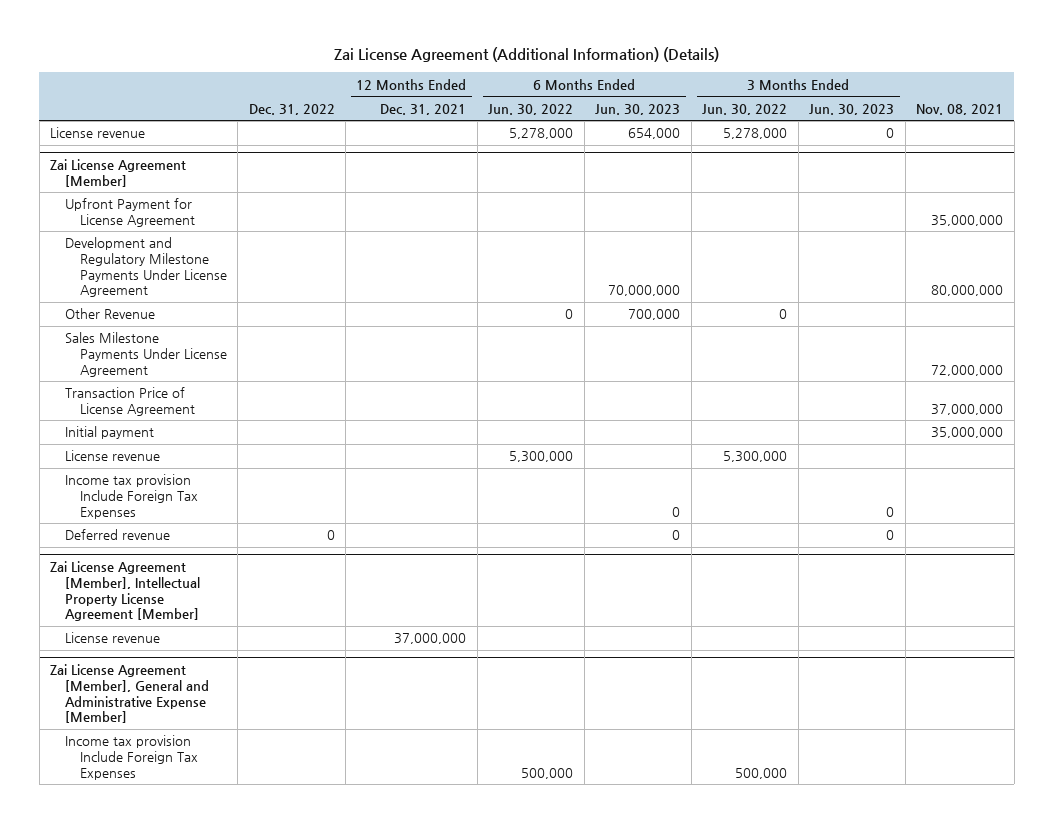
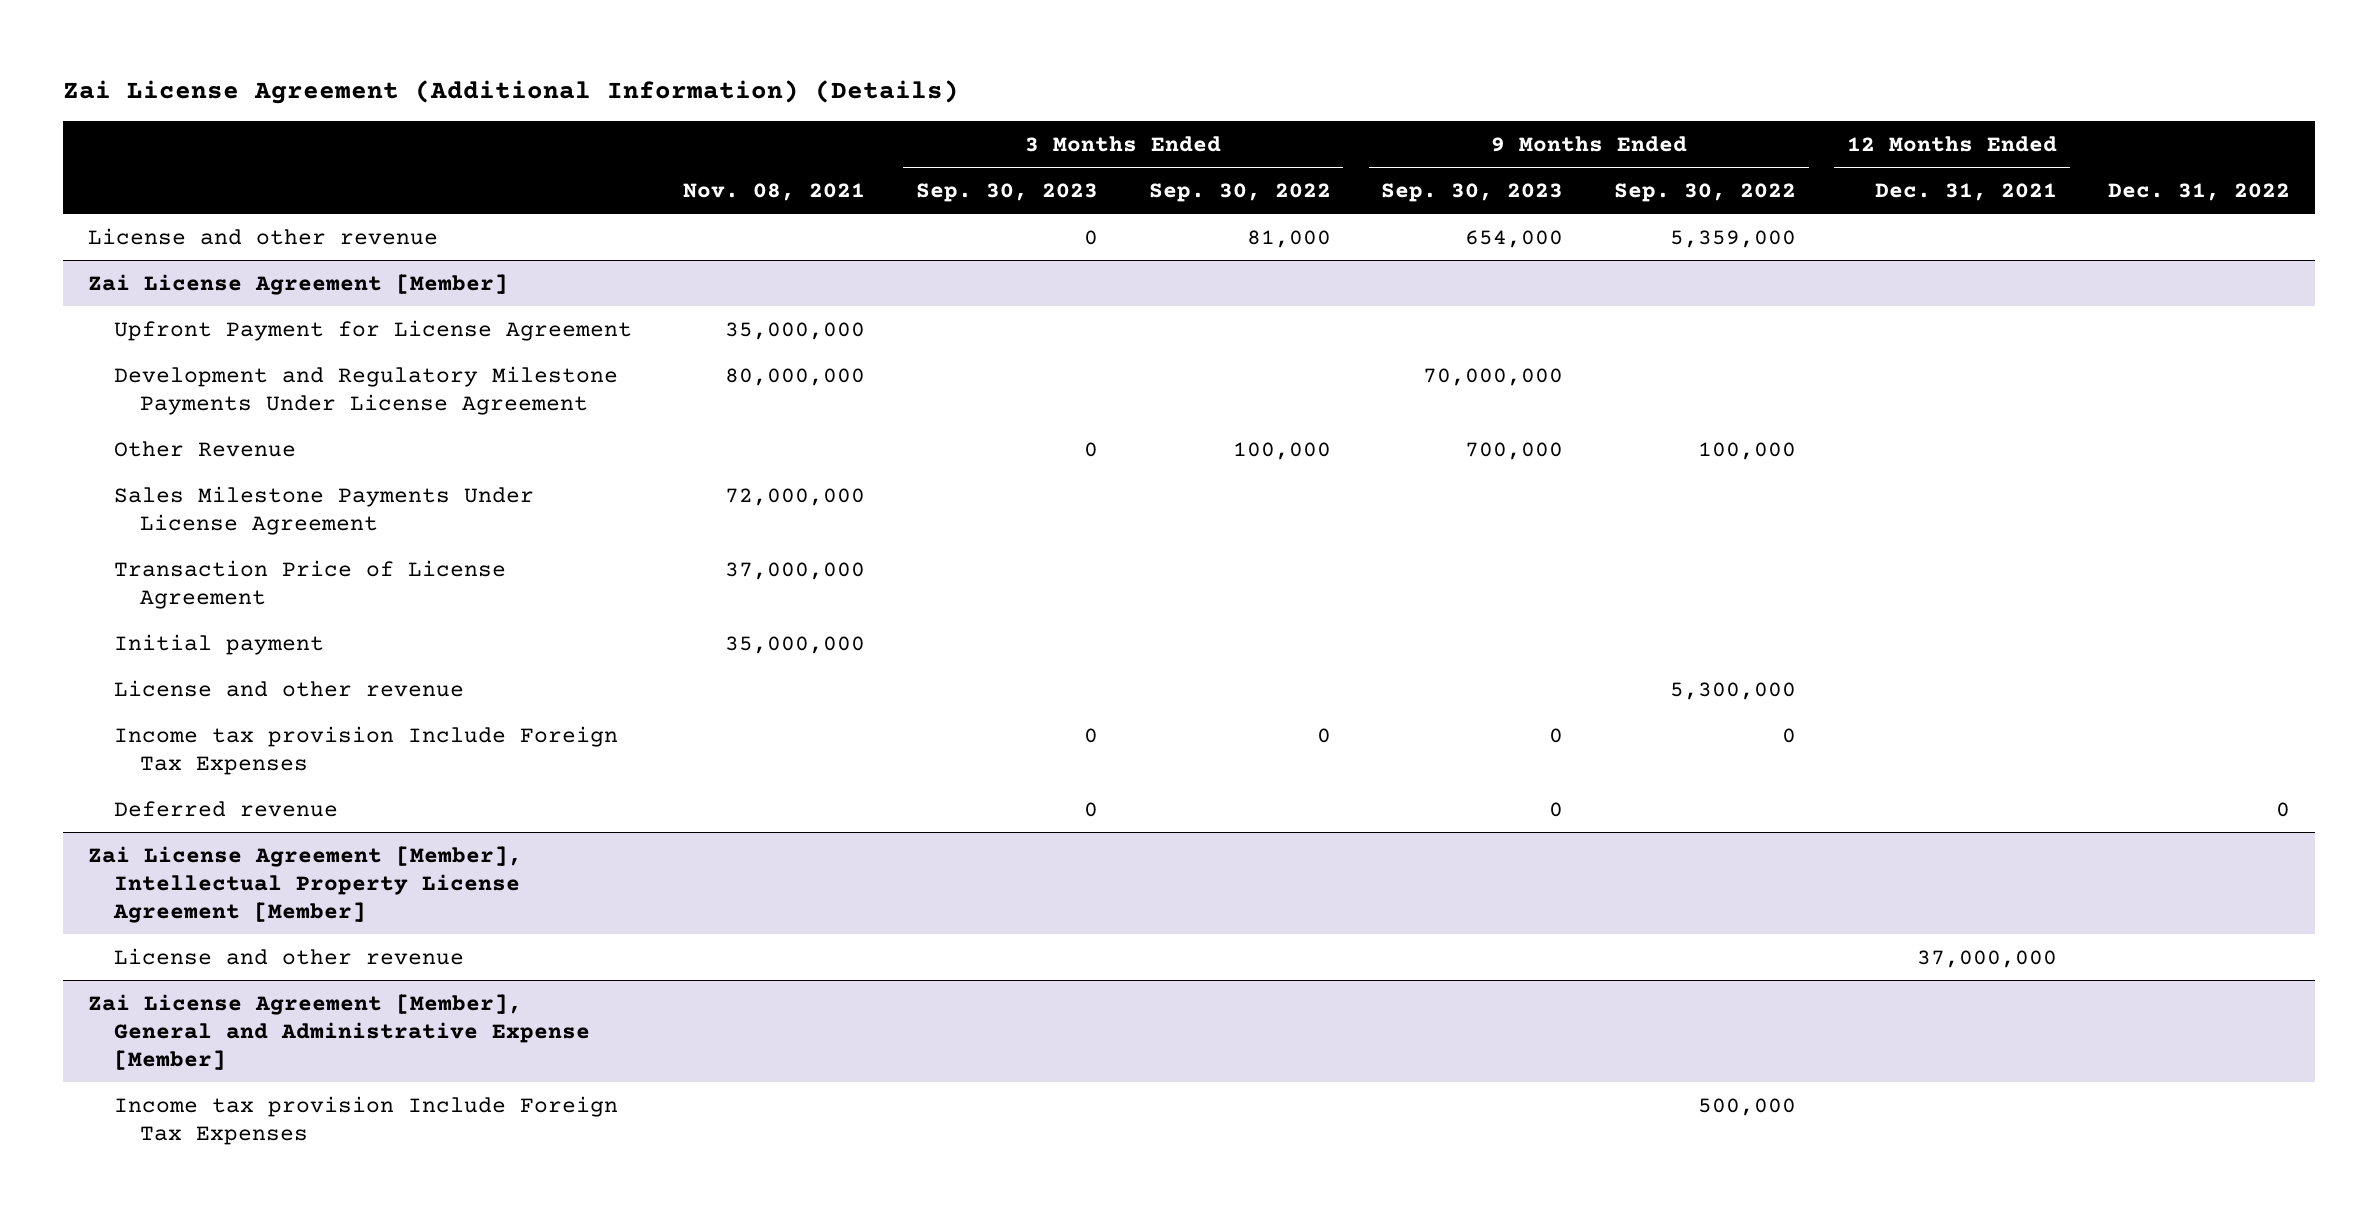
- | Dec. 31, 2022 | 12 Months Ended Dec. 31, 2021 | 6 Months Ended Jun. 30, 2022 | 6 Months Ended Jun. 30, 2023 | 3 Months Ended Jun. 30, 2022 | 3 Months Ended Jun. 30, 2023 | Nov. 08, 2021
+ | Nov. 08, 2021 | 3 Months Ended Sep. 30, 2023 | 3 Months Ended Sep. 30, 2022 | 9 Months Ended Sep. 30, 2023 | 9 Months Ended Sep. 30, 2022 | 12 Months Ended Dec. 31, 2021 | Dec. 31, 2022
- License revenue | | | 5,278,000 | 654,000 | 5,278,000 | 0 |
+ License and other revenue | | 0 | 81,000 | 654,000 | 5,359,000 | |
@ Zai License Agreement [Member]
- License revenue | | | 5,300,000 | | 5,300,000 | |
+ License and other revenue | | | | | 5,300,000 | |
@ Zai License Agreement [Member], Intellectual Property License Agreement [Member]
- License revenue | | 37,000,000 | | | | |
+ License and other revenue | | | | | | 37,000,000 |

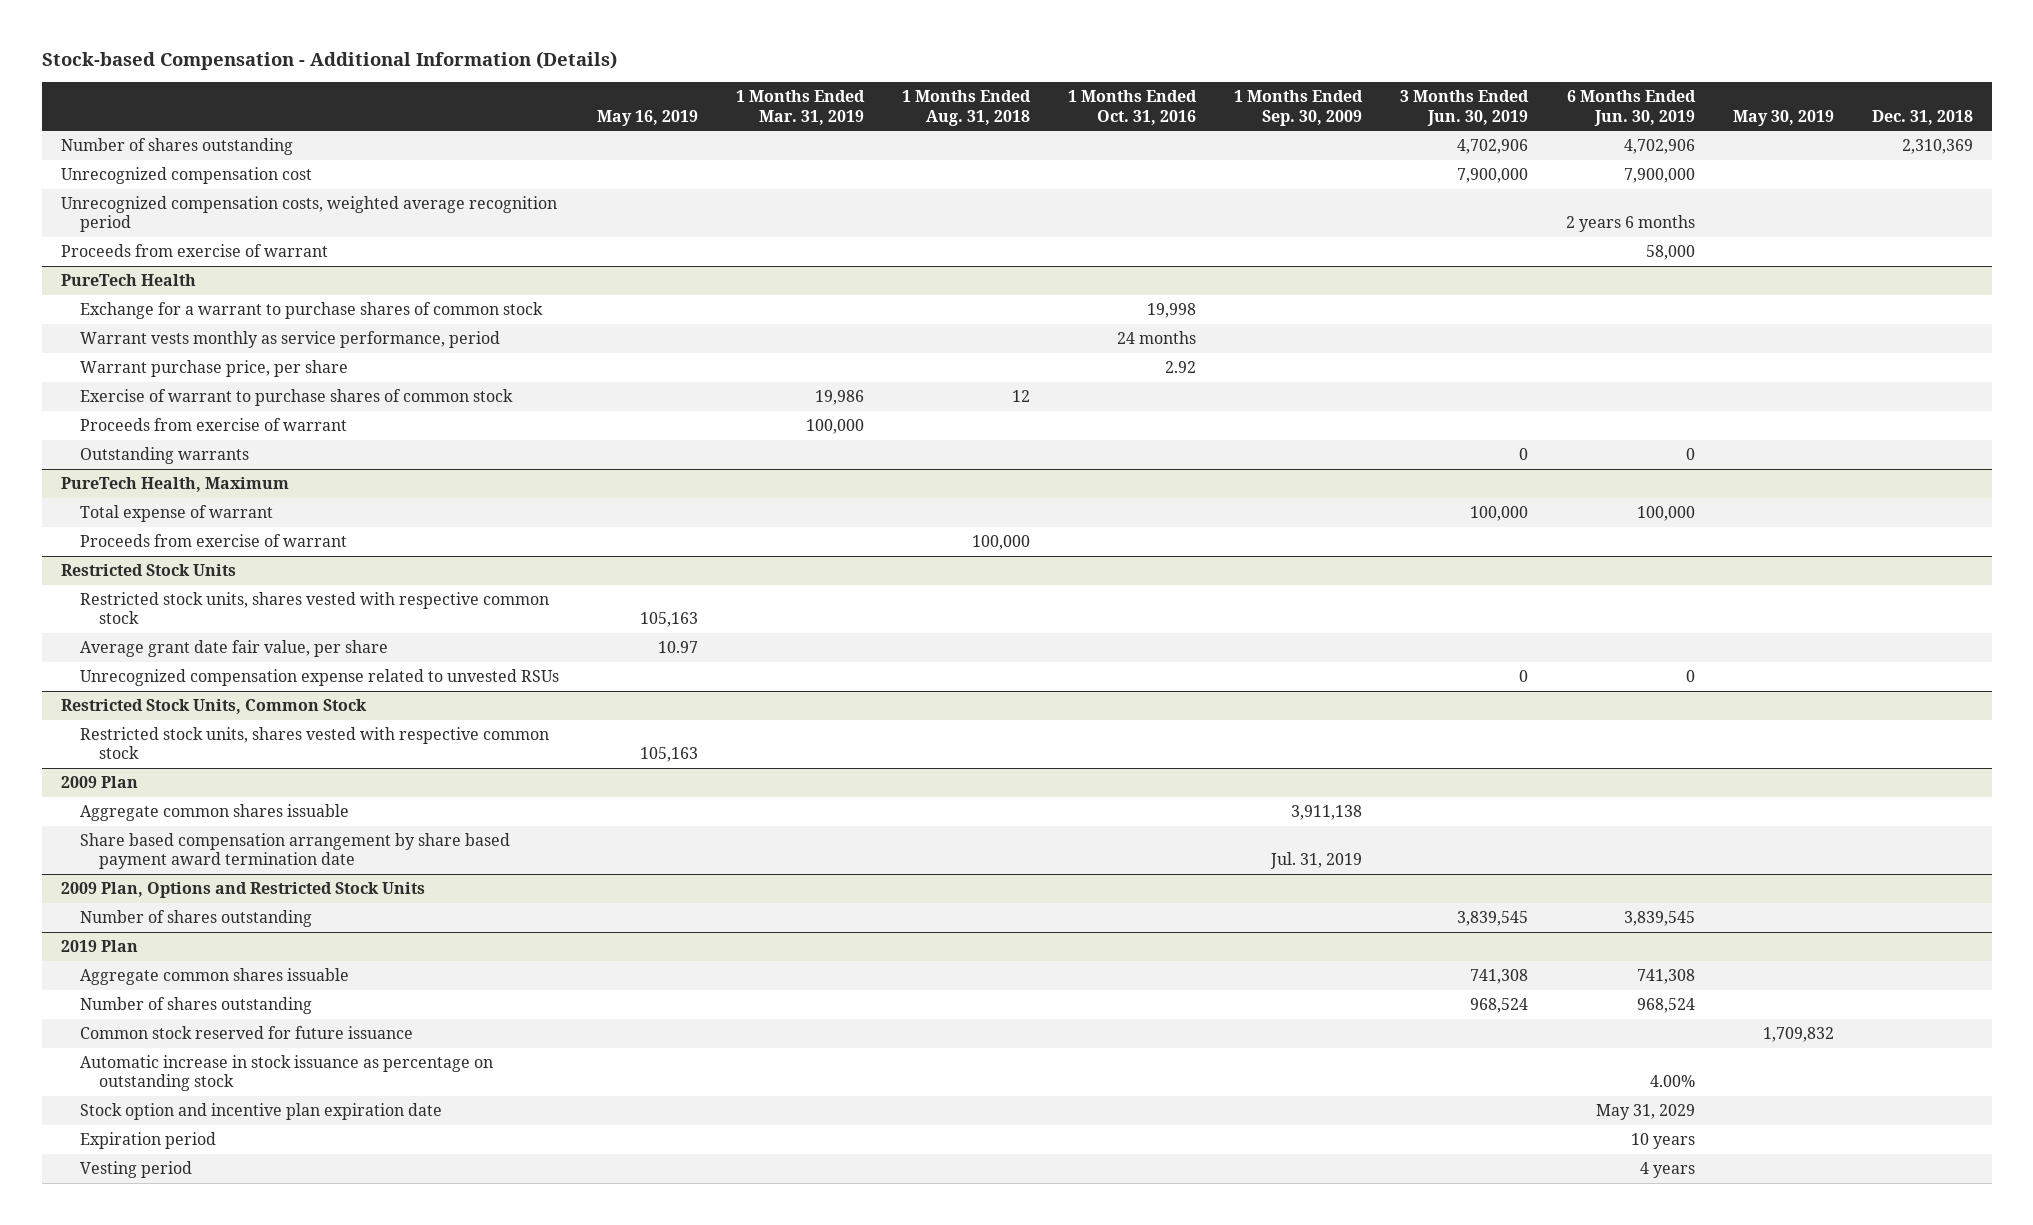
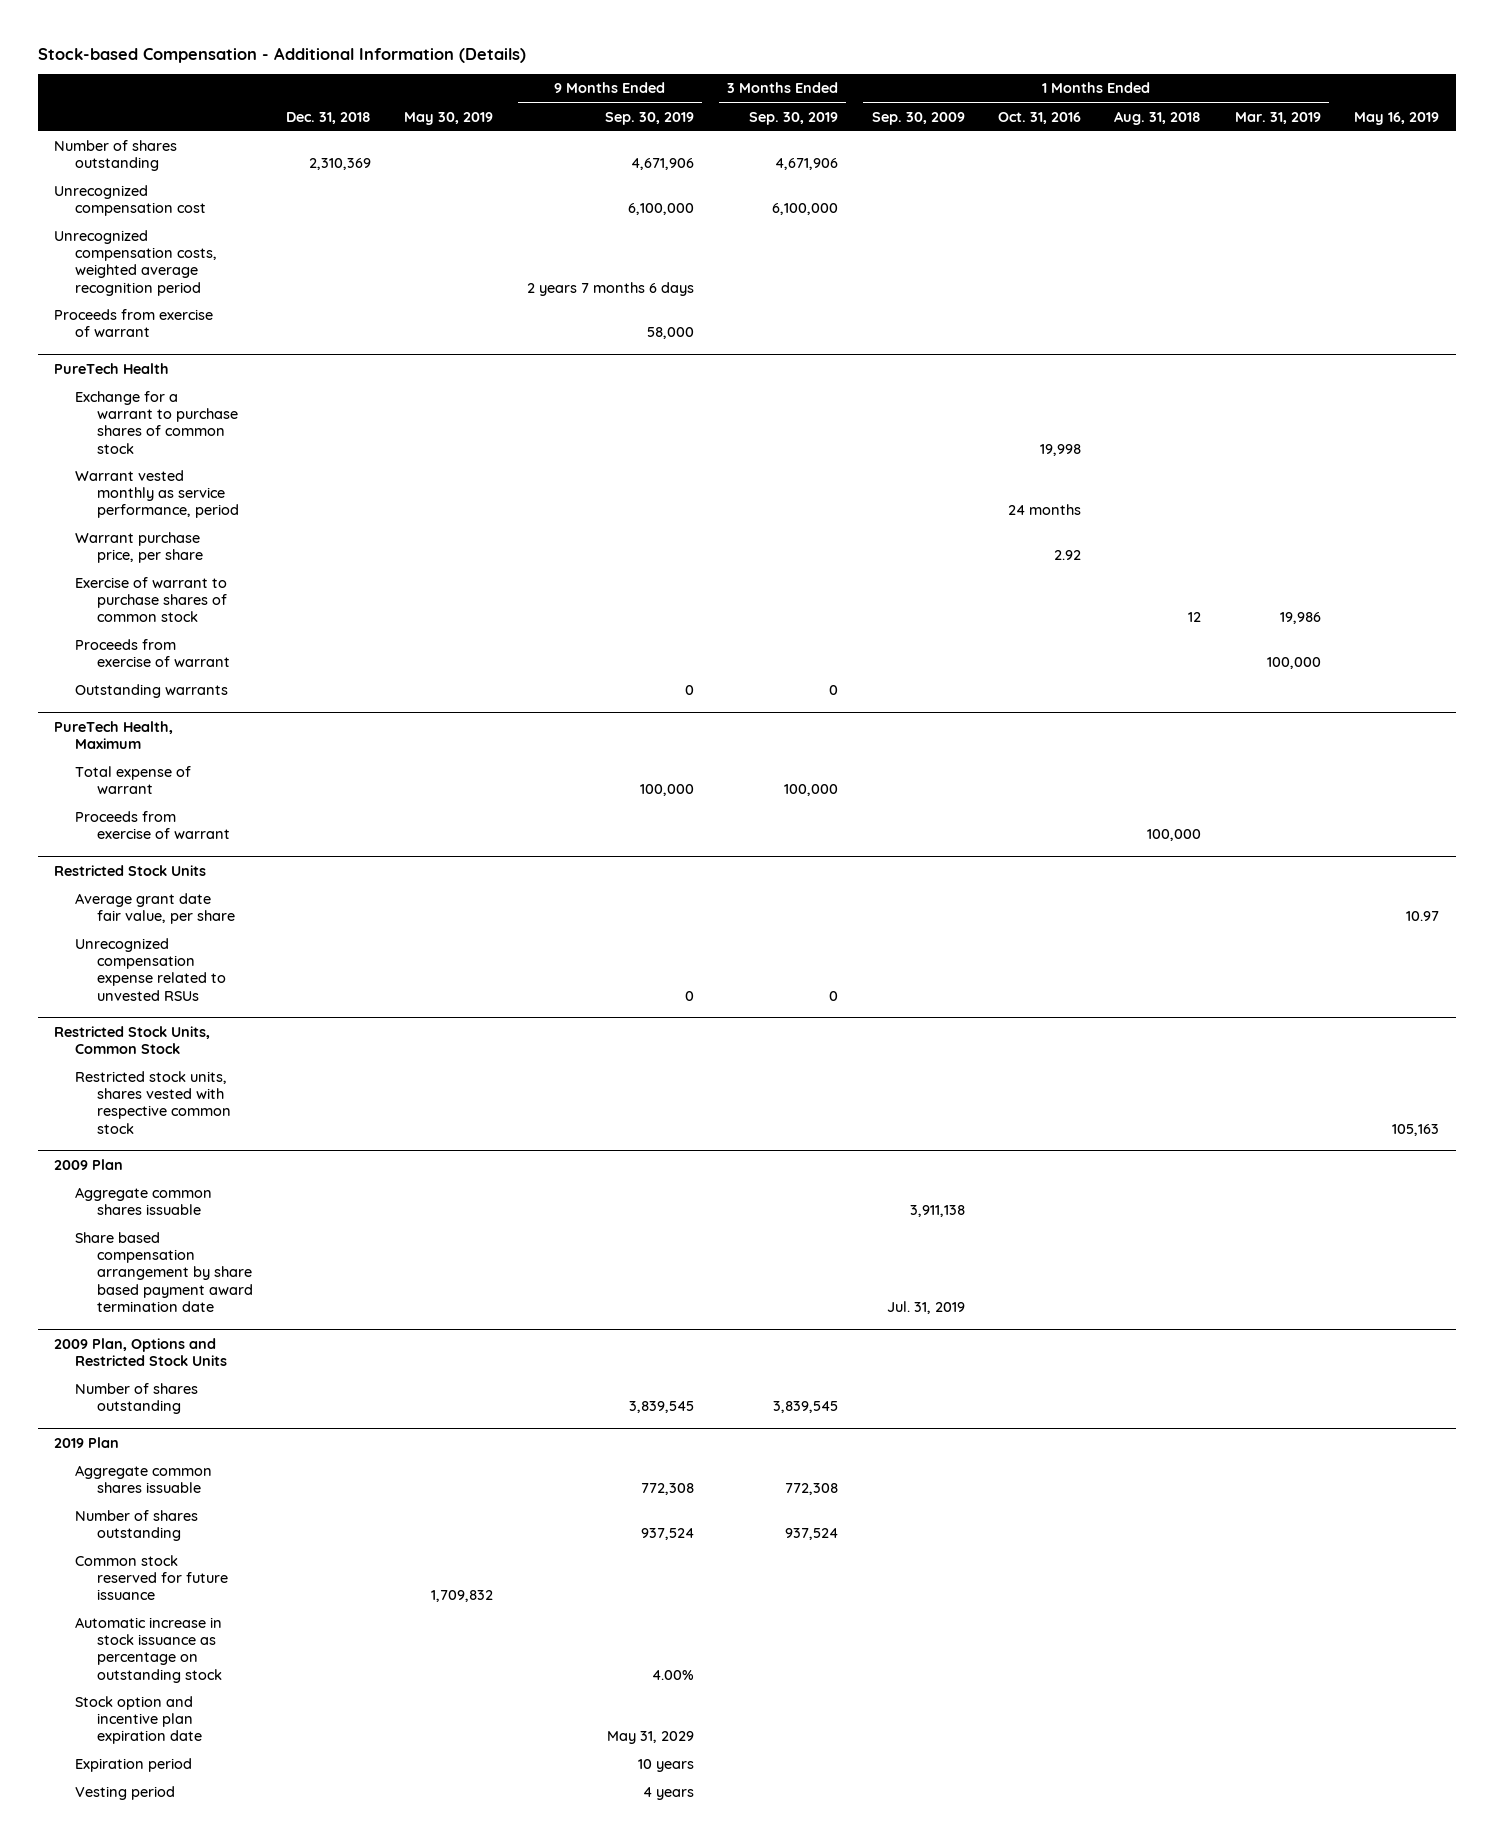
- | May 16, 2019 | 1 Months Ended Mar. 31, 2019 | 1 Months Ended Aug. 31, 2018 | 1 Months Ended Oct. 31, 2016 | 1 Months Ended Sep. 30, 2009 | 3 Months Ended Jun. 30, 2019 | 6 Months Ended Jun. 30, 2019 | May 30, 2019 | Dec. 31, 2018
+ | Dec. 31, 2018 | May 30, 2019 | 9 Months Ended Sep. 30, 2019 | 3 Months Ended Sep. 30, 2019 | 1 Months Ended Sep. 30, 2009 | 1 Months Ended Oct. 31, 2016 | 1 Months Ended Aug. 31, 2018 | 1 Months Ended Mar. 31, 2019 | May 16, 2019
@ PureTech Health
- Warrant vests monthly as service performance, period | | | | 24 months | | | | |
+ Warrant vested monthly as service performance, period | | | | | | 24 months | | |
@ Restricted Stock Units
- Restricted stock units, shares vested with respective common stock | 105,163 | | | | | | | |

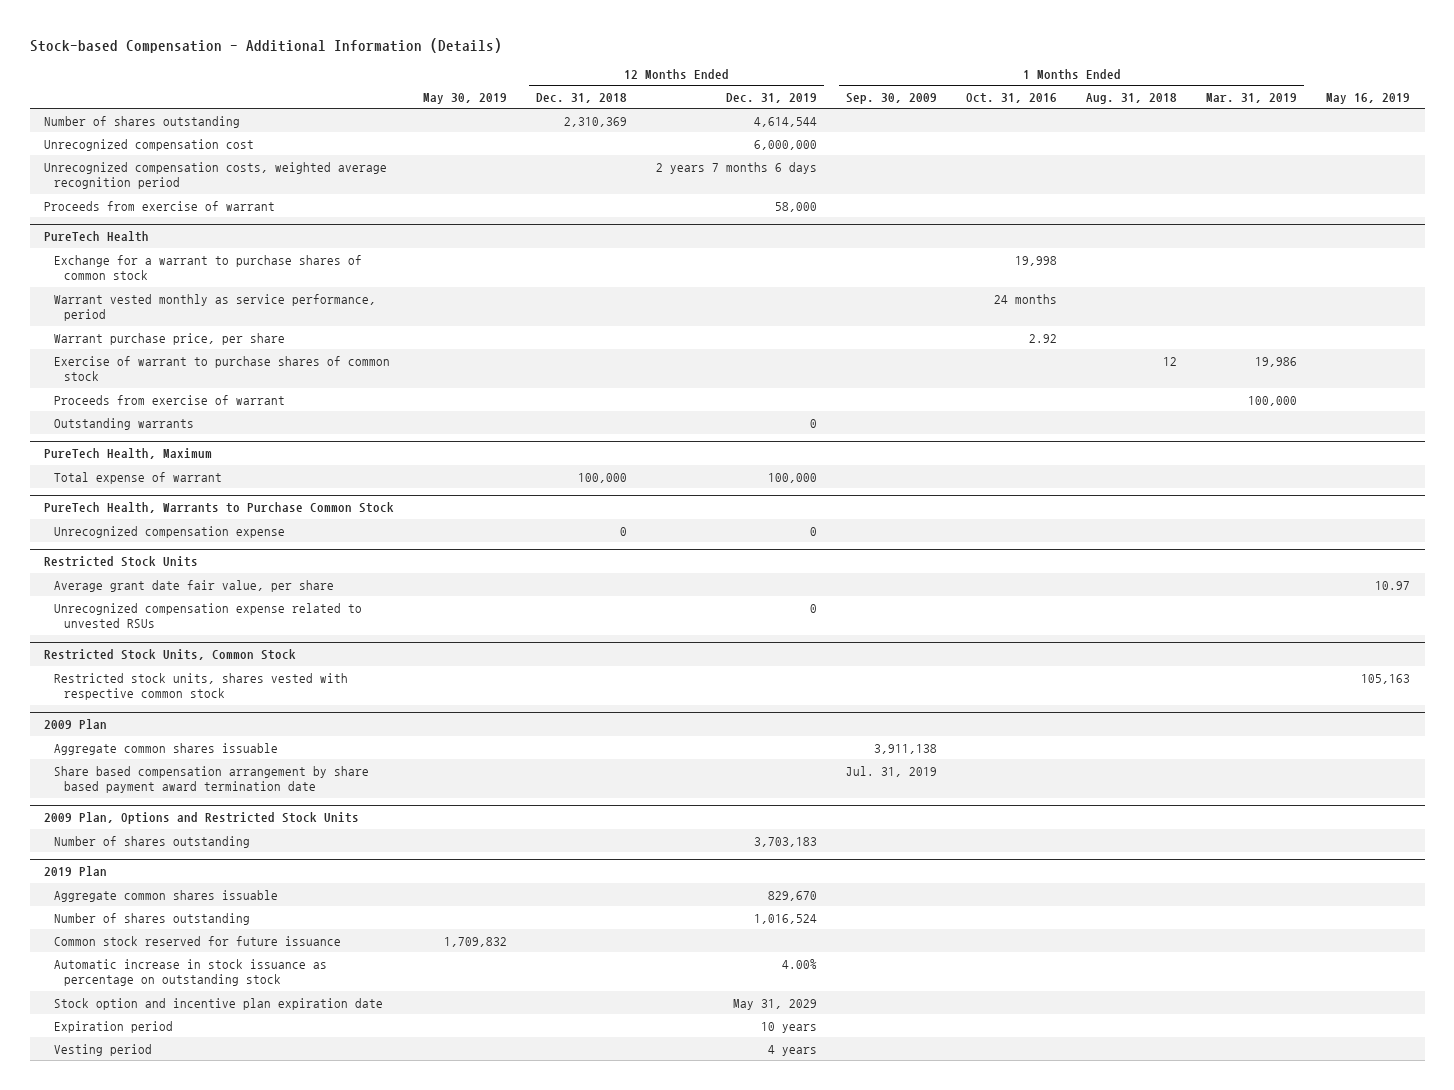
- | Dec. 31, 2018 | May 30, 2019 | 9 Months Ended Sep. 30, 2019 | 3 Months Ended Sep. 30, 2019 | 1 Months Ended Sep. 30, 2009 | 1 Months Ended Oct. 31, 2016 | 1 Months Ended Aug. 31, 2018 | 1 Months Ended Mar. 31, 2019 | May 16, 2019
+ | May 30, 2019 | 12 Months Ended Dec. 31, 2018 | 12 Months Ended Dec. 31, 2019 | 1 Months Ended Sep. 30, 2009 | 1 Months Ended Oct. 31, 2016 | 1 Months Ended Aug. 31, 2018 | 1 Months Ended Mar. 31, 2019 | May 16, 2019
@ PureTech Health, Maximum
- Proceeds from exercise of warrant | | | | | | | 100,000 | |
+ PureTech Health, Warrants to Purchase Common Stock
+ Unrecognized compensation expense | | 0 | 0 | | | | |

